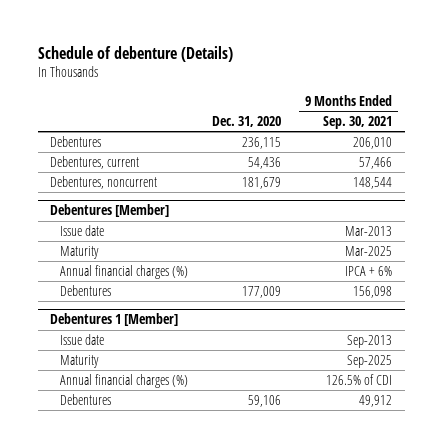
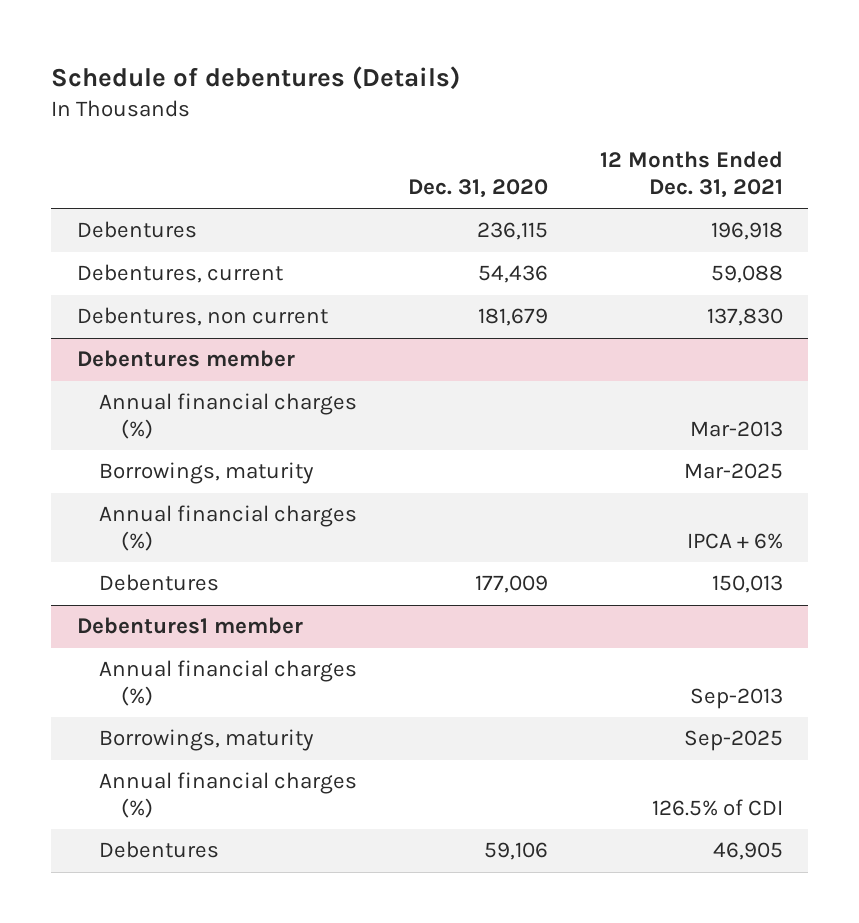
- Schedule of debenture (Details)
+ Schedule of debentures (Details)
- | Dec. 31, 2020 | 9 Months Ended Sep. 30, 2021
+ | Dec. 31, 2020 | 12 Months Ended Dec. 31, 2021
- Debentures, noncurrent | 181,679 | 148,544
- Debentures [Member]
- Issue date | | Mar-2013
- Maturity | | Mar-2025
+ Debentures, non current | 181,679 | 137,830
+ Debentures member
+ Borrowings, maturity | | Mar-2025
+ Annual financial charges (%) | | IPCA + 6%
- Debentures 1 [Member]
- Issue date | | Sep-2013
- Maturity | | Sep-2025
+ Debentures1 member
+ Borrowings, maturity | | Sep-2025
+ Annual financial charges (%) | | 126.5% of CDI

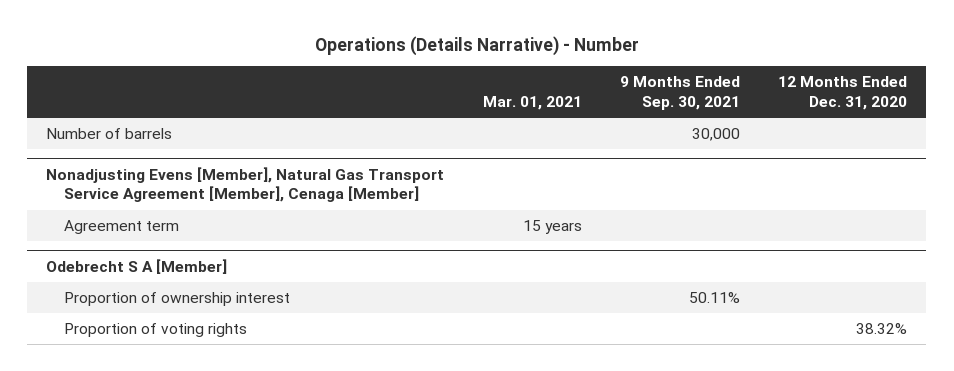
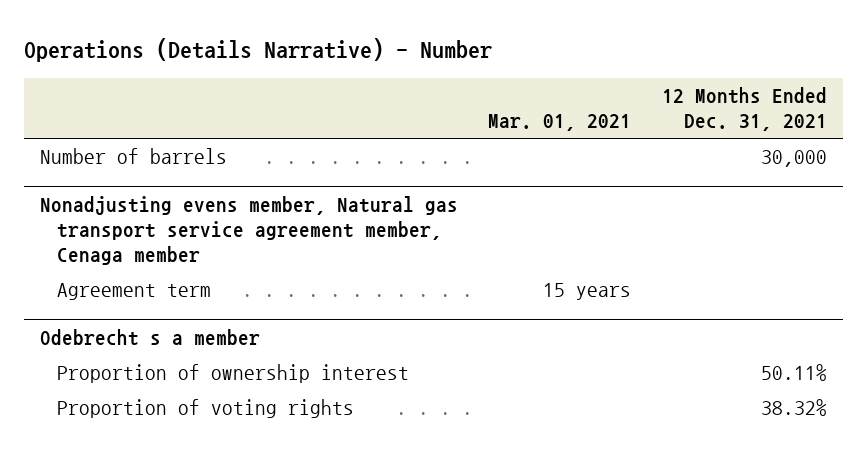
- | Mar. 01, 2021 | 9 Months Ended Sep. 30, 2021 | 12 Months Ended Dec. 31, 2020
+ | Mar. 01, 2021 | 12 Months Ended Dec. 31, 2021
- Nonadjusting Evens [Member], Natural Gas Transport Service Agreement [Member], Cenaga [Member]
+ Nonadjusting evens member, Natural gas transport service agreement member, Cenaga member
- Odebrecht S A [Member]
+ Odebrecht s a member

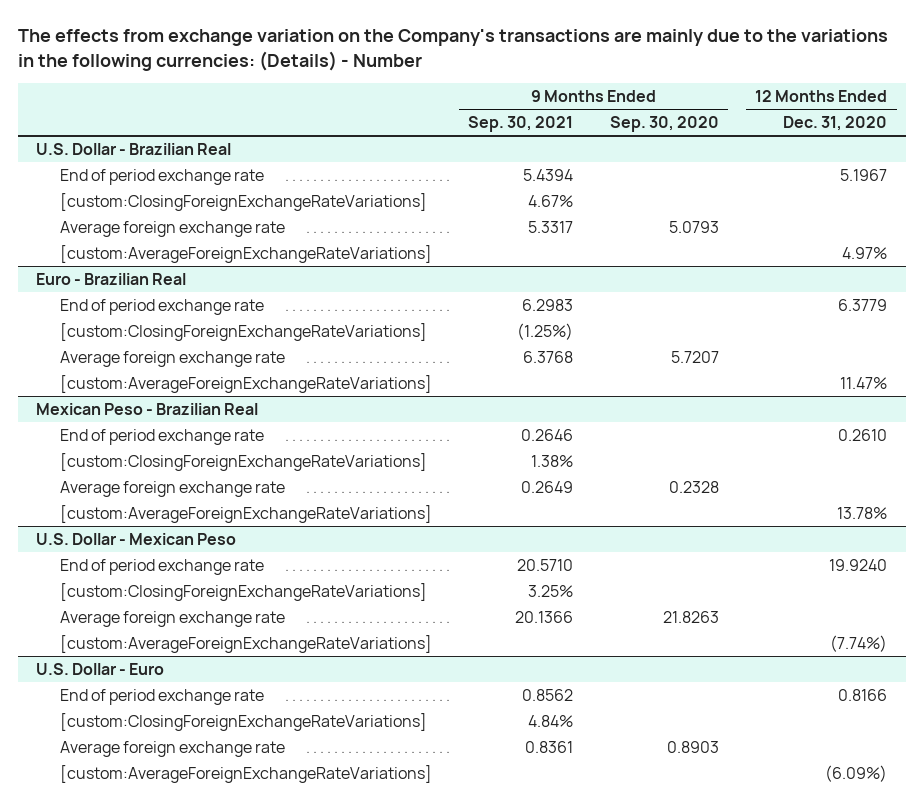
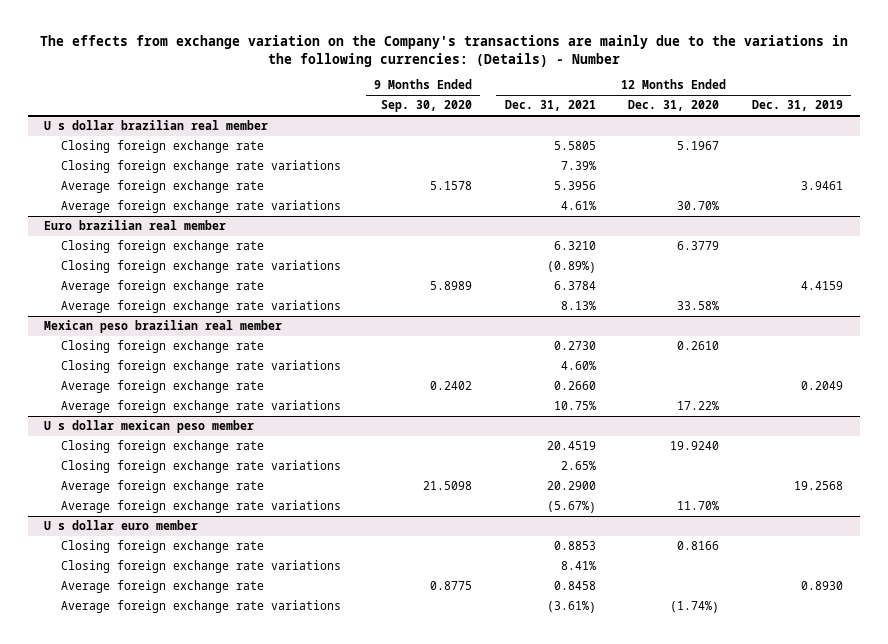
- | 9 Months Ended Sep. 30, 2021 | 9 Months Ended Sep. 30, 2020 | 12 Months Ended Dec. 31, 2020
+ | 9 Months Ended Sep. 30, 2020 | 12 Months Ended Dec. 31, 2021 | 12 Months Ended Dec. 31, 2020 | 12 Months Ended Dec. 31, 2019
- U.S. Dollar - Brazilian Real
- End of period exchange rate | 5.4394 | | 5.1967
- [custom:ClosingForeignExchangeRateVariations] | 4.67% | |
- Average foreign exchange rate | 5.3317 | 5.0793 |
- [custom:AverageForeignExchangeRateVariations] | | | 4.97%
- Euro - Brazilian Real
- End of period exchange rate | 6.2983 | | 6.3779
- [custom:ClosingForeignExchangeRateVariations] | (1.25%) | |
- Average foreign exchange rate | 6.3768 | 5.7207 |
- [custom:AverageForeignExchangeRateVariations] | | | 11.47%
- Mexican Peso - Brazilian Real
- End of period exchange rate | 0.2646 | | 0.2610
- [custom:ClosingForeignExchangeRateVariations] | 1.38% | |
- Average foreign exchange rate | 0.2649 | 0.2328 |
- [custom:AverageForeignExchangeRateVariations] | | | 13.78%
- U.S. Dollar - Mexican Peso
- End of period exchange rate | 20.5710 | | 19.9240
- [custom:ClosingForeignExchangeRateVariations] | 3.25% | |
- Average foreign exchange rate | 20.1366 | 21.8263 |
- [custom:AverageForeignExchangeRateVariations] | | | (7.74%)
- U.S. Dollar - Euro
- End of period exchange rate | 0.8562 | | 0.8166
- [custom:ClosingForeignExchangeRateVariations] | 4.84% | |
- Average foreign exchange rate | 0.8361 | 0.8903 |
- [custom:AverageForeignExchangeRateVariations] | | | (6.09%)
+ U s dollar brazilian real member
+ Closing foreign exchange rate | | 5.5805 | 5.1967 |
+ Closing foreign exchange rate variations | | 7.39% | |
+ Average foreign exchange rate | 5.1578 | 5.3956 | | 3.9461
+ Average foreign exchange rate variations | | 4.61% | 30.70% |
+ Euro brazilian real member
+ Closing foreign exchange rate | | 6.3210 | 6.3779 |
+ Closing foreign exchange rate variations | | (0.89%) | |
+ Average foreign exchange rate | 5.8989 | 6.3784 | | 4.4159
+ Average foreign exchange rate variations | | 8.13% | 33.58% |
+ Mexican peso brazilian real member
+ Closing foreign exchange rate | | 0.2730 | 0.2610 |
+ Closing foreign exchange rate variations | | 4.60% | |
+ Average foreign exchange rate | 0.2402 | 0.2660 | | 0.2049
+ Average foreign exchange rate variations | | 10.75% | 17.22% |
+ U s dollar mexican peso member
+ Closing foreign exchange rate | | 20.4519 | 19.9240 |
+ Closing foreign exchange rate variations | | 2.65% | |
+ Average foreign exchange rate | 21.5098 | 20.2900 | | 19.2568
+ Average foreign exchange rate variations | | (5.67%) | 11.70% |
+ U s dollar euro member
+ Closing foreign exchange rate | | 0.8853 | 0.8166 |
+ Closing foreign exchange rate variations | | 8.41% | |
+ Average foreign exchange rate | 0.8775 | 0.8458 | | 0.8930
+ Average foreign exchange rate variations | | (3.61%) | (1.74%) |

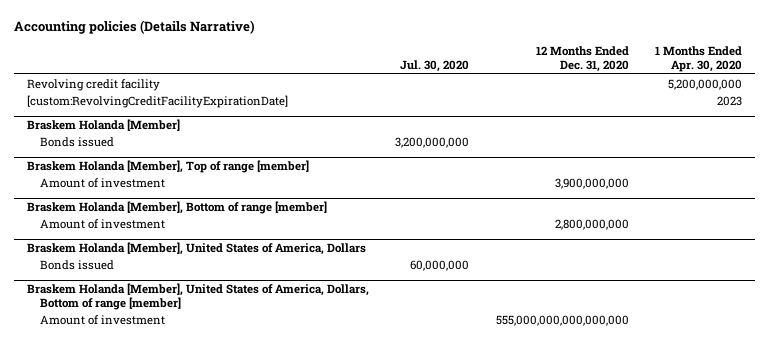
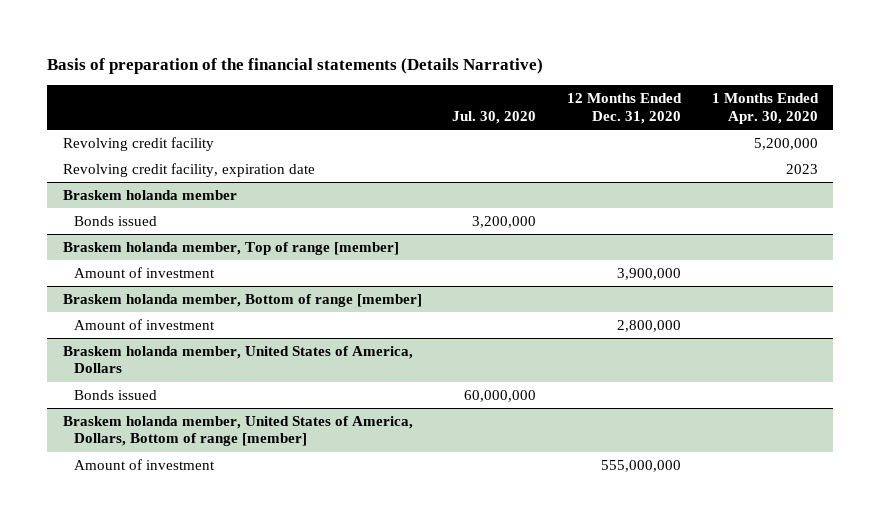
- Accounting policies (Details Narrative)
+ Basis of preparation of the financial statements (Details Narrative)
- Revolving credit facility | | | 5,200,000,000
- [custom:RevolvingCreditFacilityExpirationDate] | | | 2023
- Braskem Holanda [Member]
- Bonds issued | 3,200,000,000 | |
- Braskem Holanda [Member], Top of range [member]
- Amount of investment | | 3,900,000,000 |
- Braskem Holanda [Member], Bottom of range [member]
- Amount of investment | | 2,800,000,000 |
- Braskem Holanda [Member], United States of America, Dollars
+ Revolving credit facility | | | 5,200,000
+ Revolving credit facility, expiration date | | | 2023
+ Braskem holanda member
+ Bonds issued | 3,200,000 | |
+ Braskem holanda member, Top of range [member]
+ Amount of investment | | 3,900,000 |
+ Braskem holanda member, Bottom of range [member]
+ Amount of investment | | 2,800,000 |
+ Braskem holanda member, United States of America, Dollars
- Braskem Holanda [Member], United States of America, Dollars, Bottom of range [member]
- Amount of investment | | 555,000,000,000,000,000 |
+ Braskem holanda member, United States of America, Dollars, Bottom of range [member]
+ Amount of investment | | 555,000,000 |

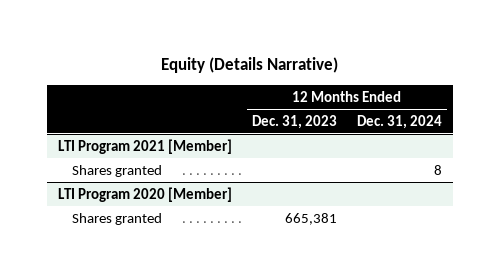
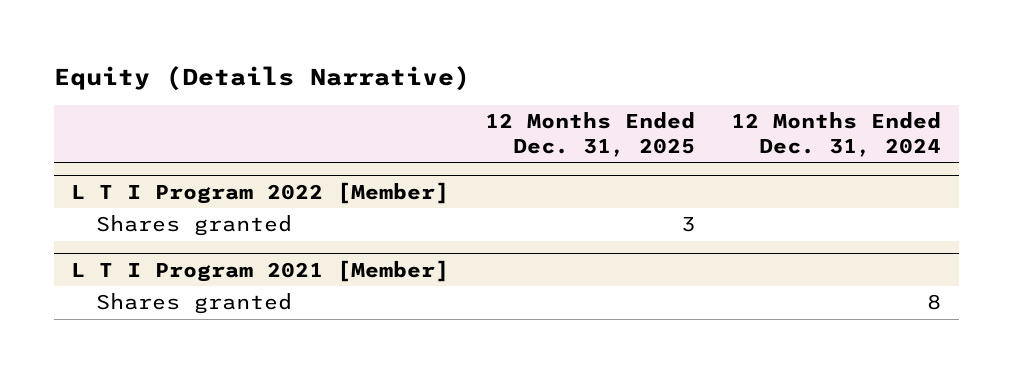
- | 12 Months Ended Dec. 31, 2023 | 12 Months Ended Dec. 31, 2024
+ | 12 Months Ended Dec. 31, 2025 | 12 Months Ended Dec. 31, 2024
- LTI Program 2021 [Member]
+ L T I Program 2022 [Member]
+ Shares granted | 3 |
+ L T I Program 2021 [Member]
- LTI Program 2020 [Member]
- Shares granted | 665,381 |

